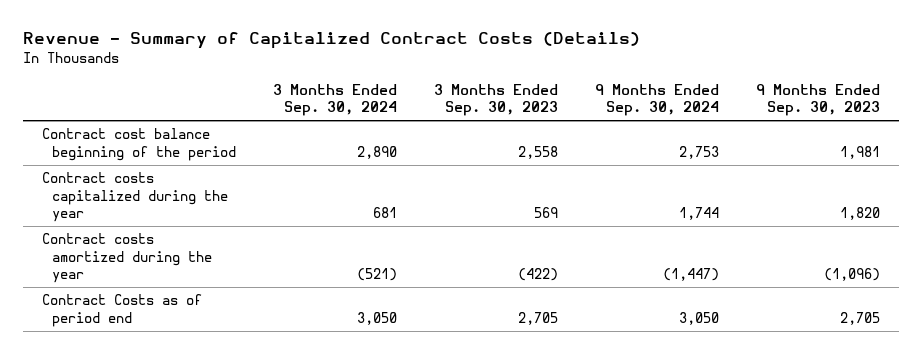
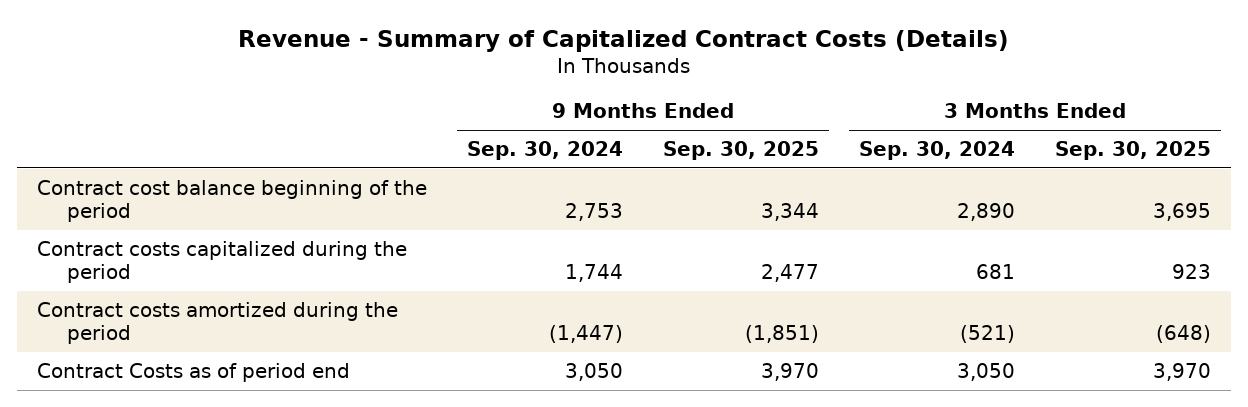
- | 3 Months Ended Sep. 30, 2024 | 3 Months Ended Sep. 30, 2023 | 9 Months Ended Sep. 30, 2024 | 9 Months Ended Sep. 30, 2023
+ | 9 Months Ended Sep. 30, 2024 | 9 Months Ended Sep. 30, 2025 | 3 Months Ended Sep. 30, 2024 | 3 Months Ended Sep. 30, 2025
- Contract costs capitalized during the year | 681 | 569 | 1,744 | 1,820
- Contract costs amortized during the year | (521) | (422) | (1,447) | (1,096)
+ Contract costs capitalized during the period | 1,744 | 2,477 | 681 | 923
+ Contract costs amortized during the period | (1,447) | (1,851) | (521) | (648)

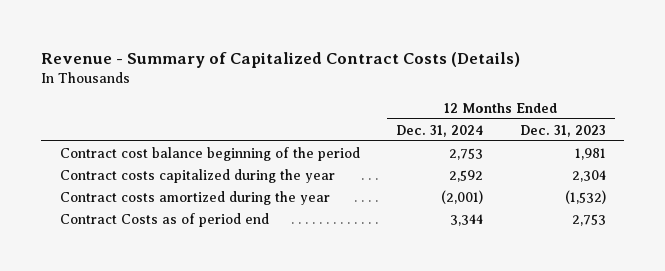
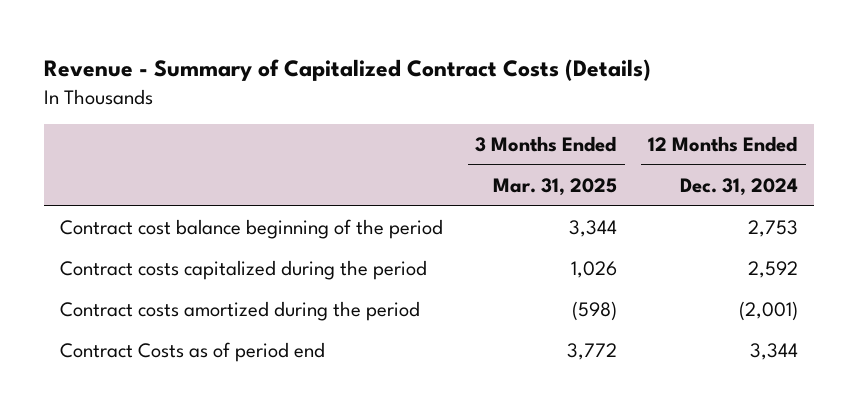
- | 12 Months Ended Dec. 31, 2024 | 12 Months Ended Dec. 31, 2023
+ | 3 Months Ended Mar. 31, 2025 | 12 Months Ended Dec. 31, 2024
- Contract costs capitalized during the year | 2,592 | 2,304
- Contract costs amortized during the year | (2,001) | (1,532)
+ Contract costs capitalized during the period | 1,026 | 2,592
+ Contract costs amortized during the period | (598) | (2,001)

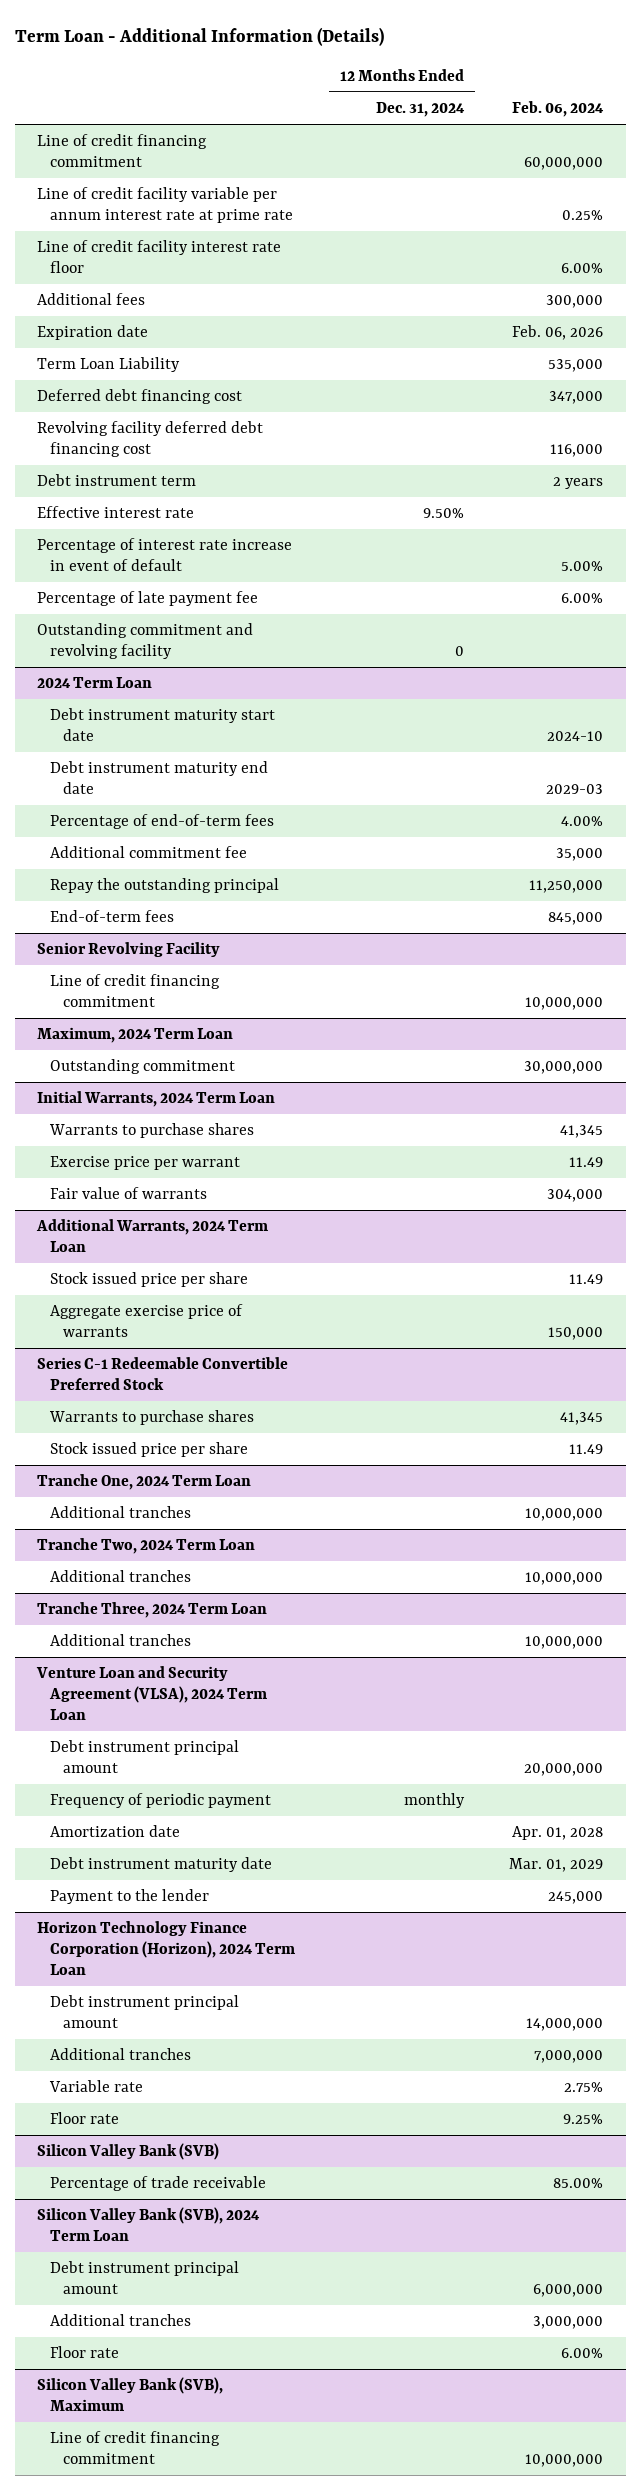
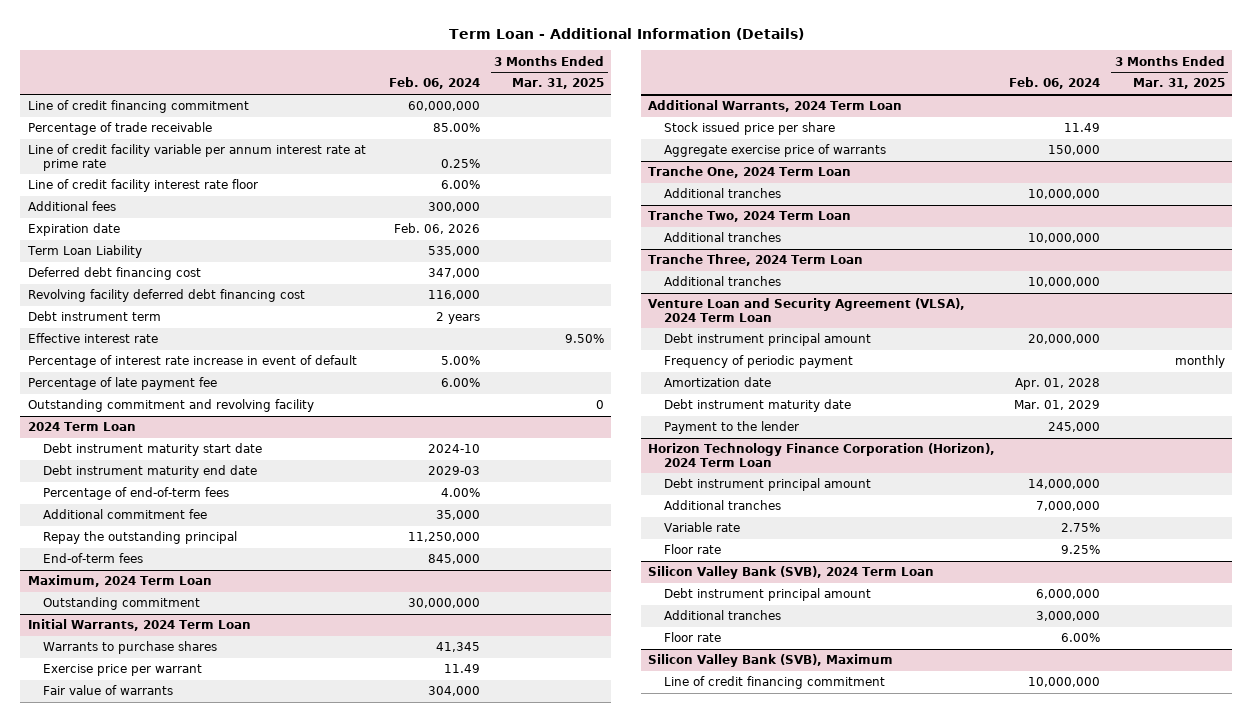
- | 12 Months Ended Dec. 31, 2024 | Feb. 06, 2024
+ | Feb. 06, 2024 | 3 Months Ended Mar. 31, 2025
+ Percentage of trade receivable | 85.00% |
- Senior Revolving Facility
- Line of credit financing commitment | | 10,000,000
- Series C-1 Redeemable Convertible Preferred Stock
- Warrants to purchase shares | | 41,345
- Stock issued price per share | | 11.49
- Silicon Valley Bank (SVB)
- Percentage of trade receivable | | 85.00%

